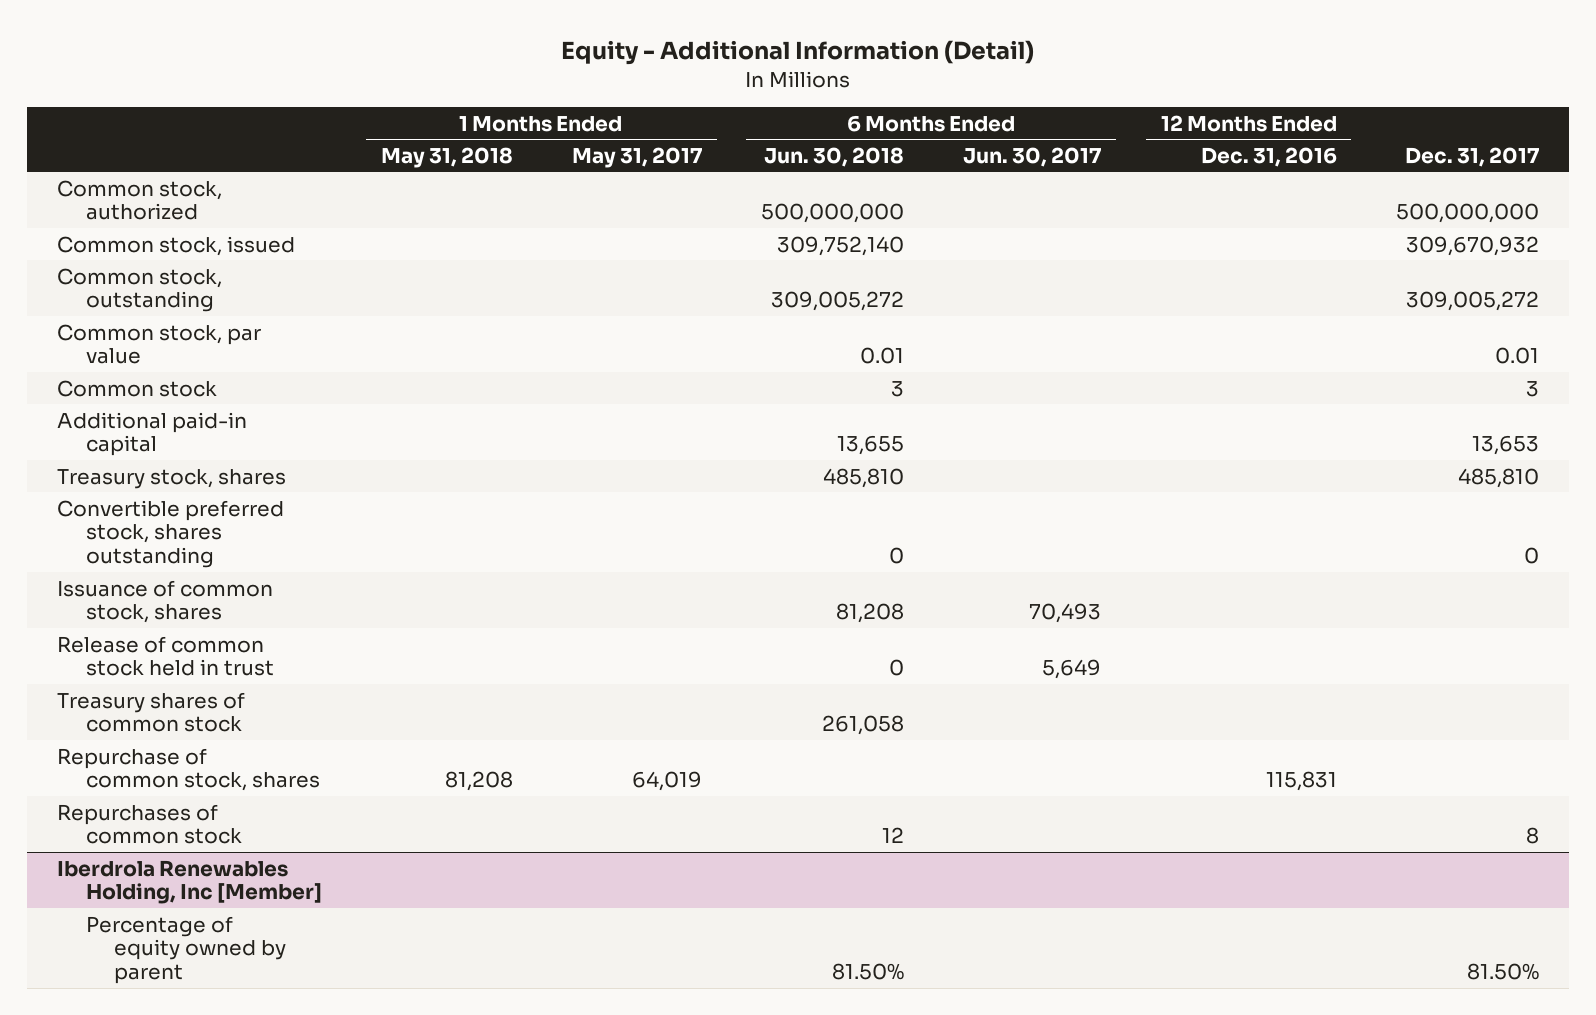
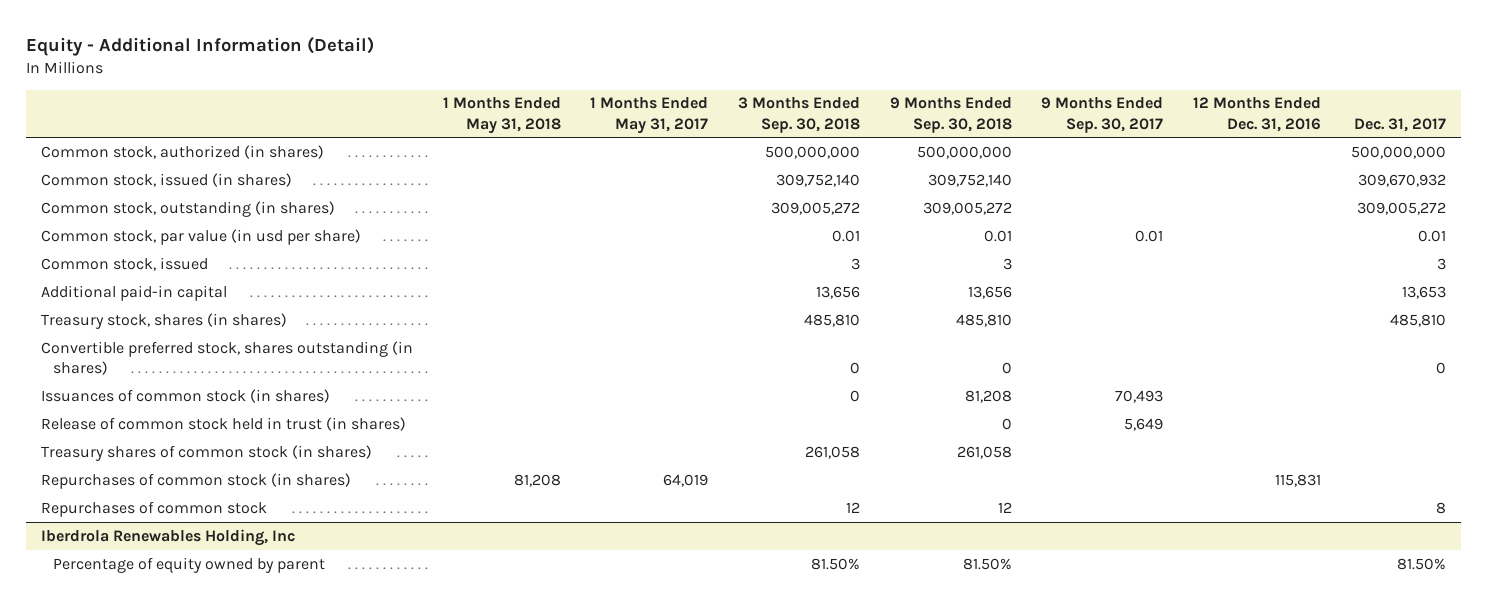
- | 1 Months Ended May 31, 2018 | 1 Months Ended May 31, 2017 | 6 Months Ended Jun. 30, 2018 | 6 Months Ended Jun. 30, 2017 | 12 Months Ended Dec. 31, 2016 | Dec. 31, 2017
+ | 1 Months Ended May 31, 2018 | 1 Months Ended May 31, 2017 | 3 Months Ended Sep. 30, 2018 | 9 Months Ended Sep. 30, 2018 | 9 Months Ended Sep. 30, 2017 | 12 Months Ended Dec. 31, 2016 | Dec. 31, 2017
- Common stock, authorized | | | 500,000,000 | | | 500,000,000
- Common stock, issued | | | 309,752,140 | | | 309,670,932
- Common stock, outstanding | | | 309,005,272 | | | 309,005,272
- Common stock, par value | | | 0.01 | | | 0.01
- Common stock | | | 3 | | | 3
+ Common stock, authorized (in shares) | | | 500,000,000 | 500,000,000 | | | 500,000,000
+ Common stock, issued (in shares) | | | 309,752,140 | 309,752,140 | | | 309,670,932
+ Common stock, outstanding (in shares) | | | 309,005,272 | 309,005,272 | | | 309,005,272
+ Common stock, par value (in usd per share) | | | 0.01 | 0.01 | 0.01 | | 0.01
+ Common stock, issued | | | 3 | 3 | | | 3
- Treasury stock, shares | | | 485,810 | | | 485,810
- Convertible preferred stock, shares outstanding | | | 0 | | | 0
- Issuance of common stock, shares | | | 81,208 | 70,493 | |
- Release of common stock held in trust | | | 0 | 5,649 | |
- Treasury shares of common stock | | | 261,058 | | |
- Repurchase of common stock, shares | 81,208 | 64,019 | | | 115,831 |
+ Treasury stock, shares (in shares) | | | 485,810 | 485,810 | | | 485,810
+ Convertible preferred stock, shares outstanding (in shares) | | | 0 | 0 | | | 0
+ Issuances of common stock (in shares) | | | 0 | 81,208 | 70,493 | |
+ Release of common stock held in trust (in shares) | | | | 0 | 5,649 | |
+ Treasury shares of common stock (in shares) | | | 261,058 | 261,058 | | |
+ Repurchases of common stock (in shares) | 81,208 | 64,019 | | | | 115,831 |
- Iberdrola Renewables Holding, Inc [Member]
+ Iberdrola Renewables Holding, Inc

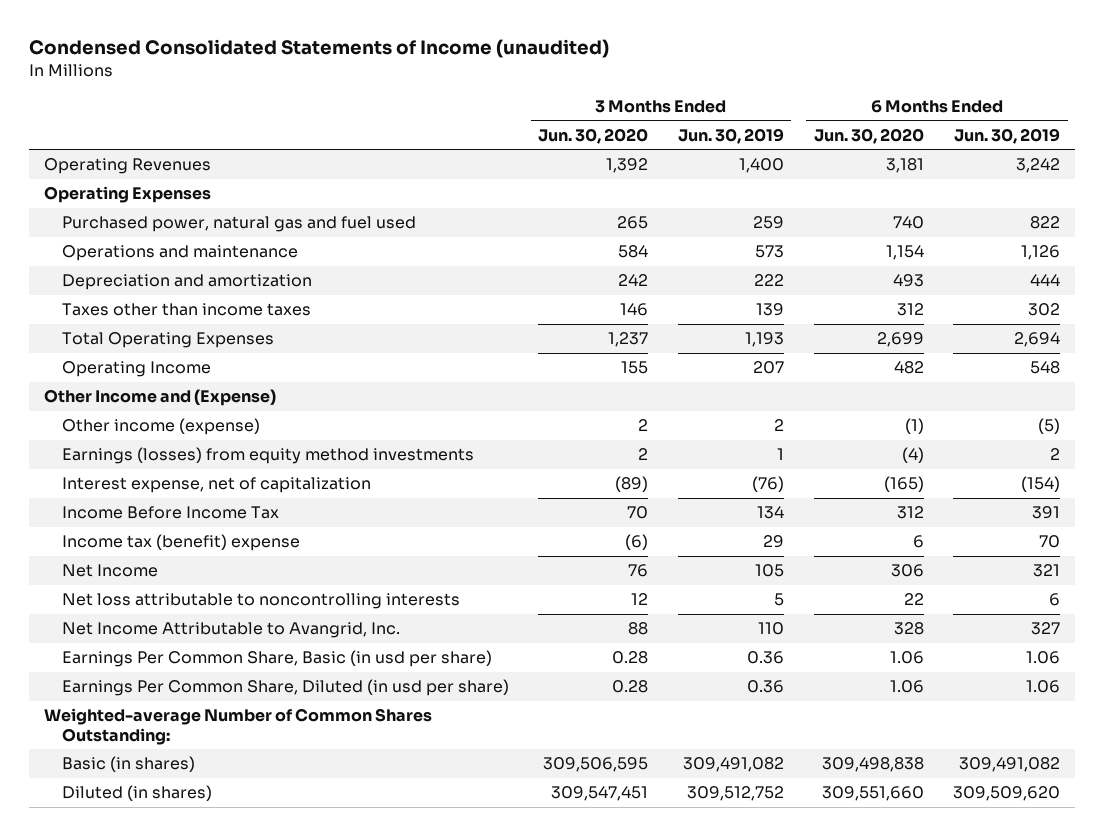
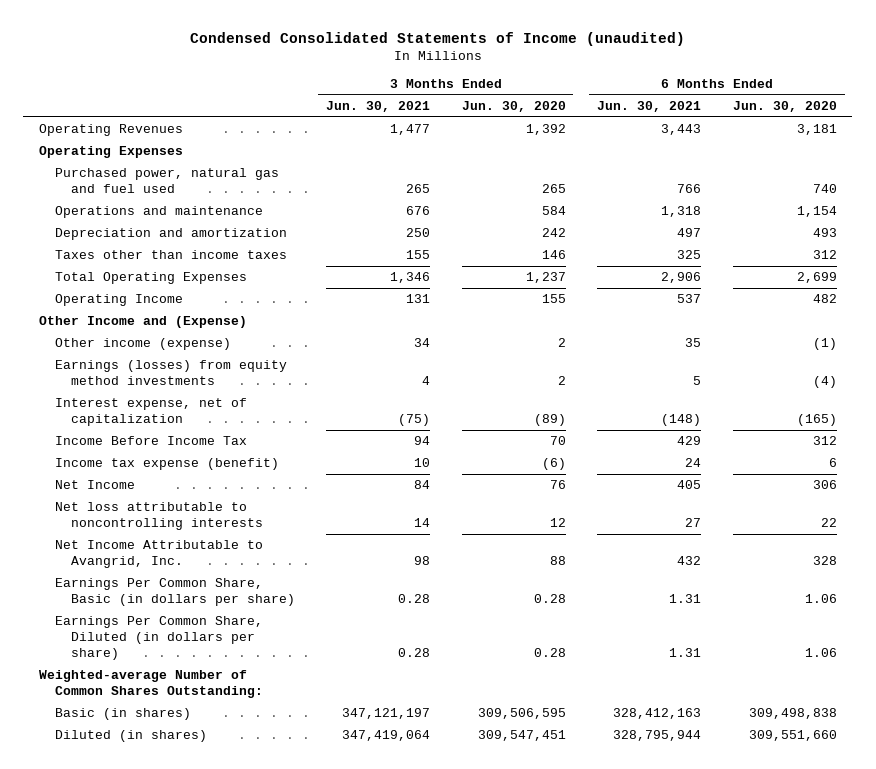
- | 3 Months Ended Jun. 30, 2020 | 3 Months Ended Jun. 30, 2019 | 6 Months Ended Jun. 30, 2020 | 6 Months Ended Jun. 30, 2019
+ | 3 Months Ended Jun. 30, 2021 | 3 Months Ended Jun. 30, 2020 | 6 Months Ended Jun. 30, 2021 | 6 Months Ended Jun. 30, 2020
- Income tax (benefit) expense | (6) | 29 | 6 | 70
+ Income tax expense (benefit) | 10 | (6) | 24 | 6
- Earnings Per Common Share, Basic (in usd per share) | 0.28 | 0.36 | 1.06 | 1.06
- Earnings Per Common Share, Diluted (in usd per share) | 0.28 | 0.36 | 1.06 | 1.06
+ Earnings Per Common Share, Basic (in dollars per share) | 0.28 | 0.28 | 1.31 | 1.06
+ Earnings Per Common Share, Diluted (in dollars per share) | 0.28 | 0.28 | 1.31 | 1.06

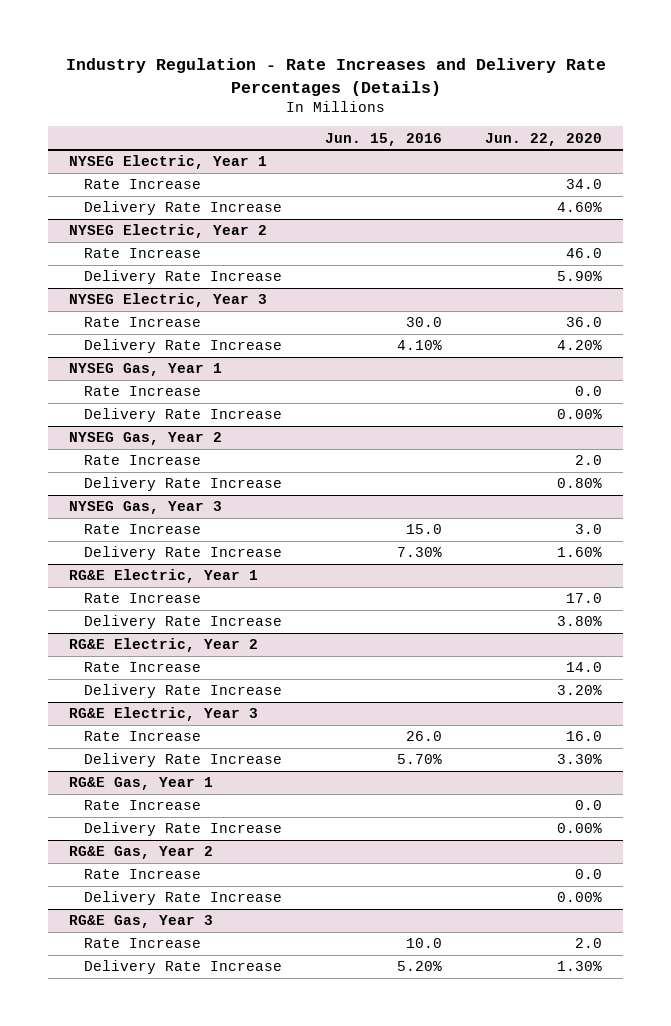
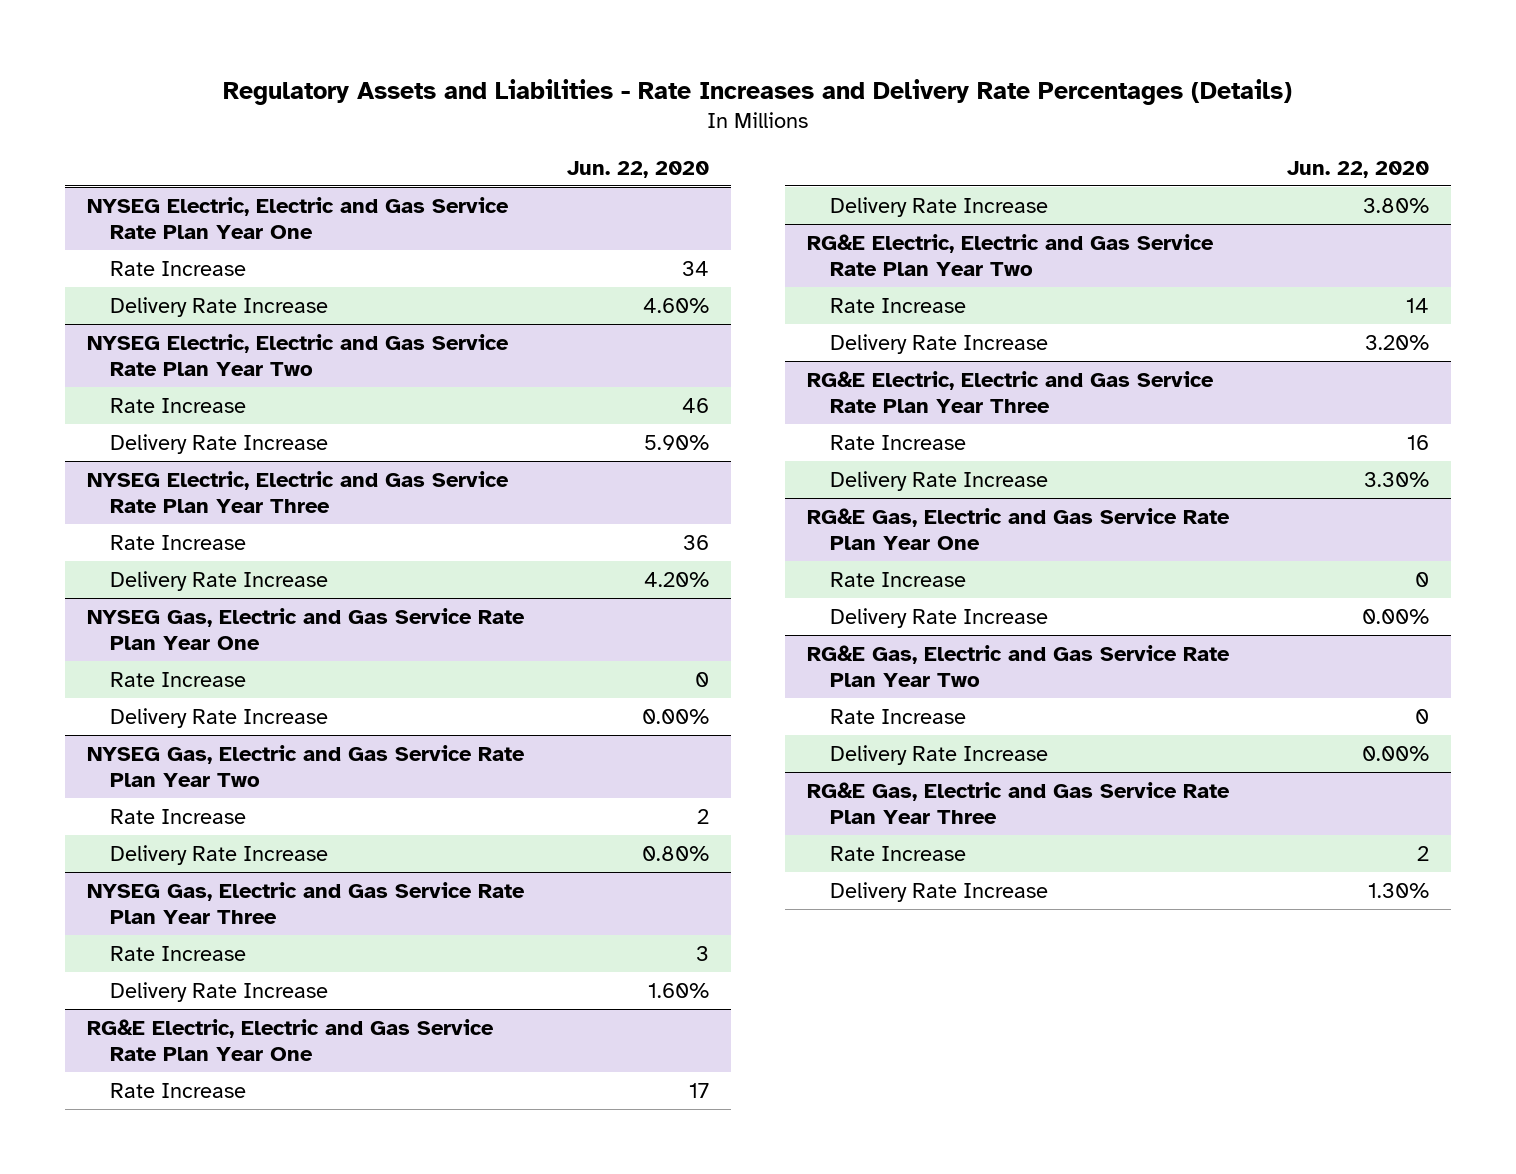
- Industry Regulation - Rate Increases and Delivery Rate Percentages (Details)
+ Regulatory Assets and Liabilities - Rate Increases and Delivery Rate Percentages (Details)
- | Jun. 15, 2016 | Jun. 22, 2020
+ | Jun. 22, 2020
- NYSEG Electric, Year 1
- Rate Increase | | 34.0
+ NYSEG Electric, Electric and Gas Service Rate Plan Year One
+ Rate Increase | 34
- NYSEG Electric, Year 2
- Rate Increase | | 46.0
+ NYSEG Electric, Electric and Gas Service Rate Plan Year Two
+ Rate Increase | 46
- NYSEG Electric, Year 3
- Rate Increase | 30.0 | 36.0
+ NYSEG Electric, Electric and Gas Service Rate Plan Year Three
+ Rate Increase | 36
- NYSEG Gas, Year 1
- Rate Increase | | 0.0
+ NYSEG Gas, Electric and Gas Service Rate Plan Year One
+ Rate Increase | 0
- NYSEG Gas, Year 2
- Rate Increase | | 2.0
+ NYSEG Gas, Electric and Gas Service Rate Plan Year Two
+ Rate Increase | 2
- NYSEG Gas, Year 3
- Rate Increase | 15.0 | 3.0
+ NYSEG Gas, Electric and Gas Service Rate Plan Year Three
+ Rate Increase | 3
- RG&E Electric, Year 1
- Rate Increase | | 17.0
+ RG&E Electric, Electric and Gas Service Rate Plan Year One
+ Rate Increase | 17
- RG&E Electric, Year 2
- Rate Increase | | 14.0
+ RG&E Electric, Electric and Gas Service Rate Plan Year Two
+ Rate Increase | 14
- RG&E Electric, Year 3
- Rate Increase | 26.0 | 16.0
+ RG&E Electric, Electric and Gas Service Rate Plan Year Three
+ Rate Increase | 16
- RG&E Gas, Year 1
- Rate Increase | | 0.0
+ RG&E Gas, Electric and Gas Service Rate Plan Year One
+ Rate Increase | 0
- RG&E Gas, Year 2
- Rate Increase | | 0.0
+ RG&E Gas, Electric and Gas Service Rate Plan Year Two
+ Rate Increase | 0
- RG&E Gas, Year 3
- Rate Increase | 10.0 | 2.0
+ RG&E Gas, Electric and Gas Service Rate Plan Year Three
+ Rate Increase | 2

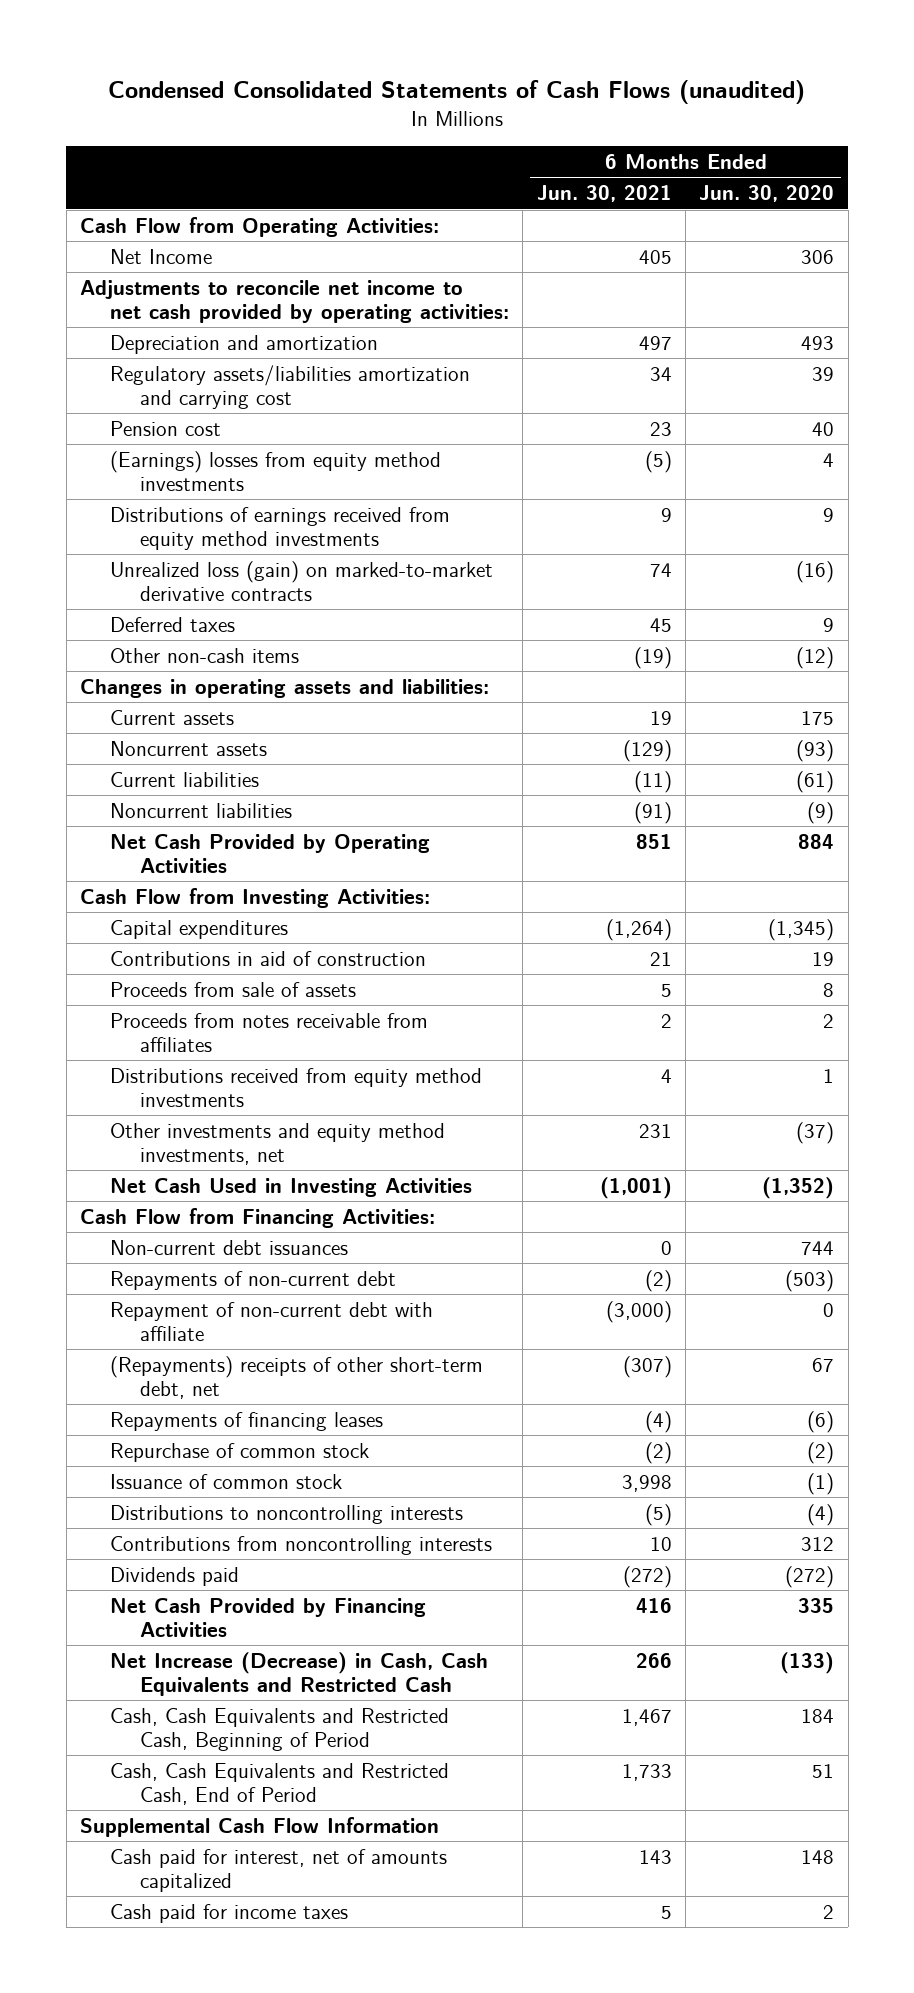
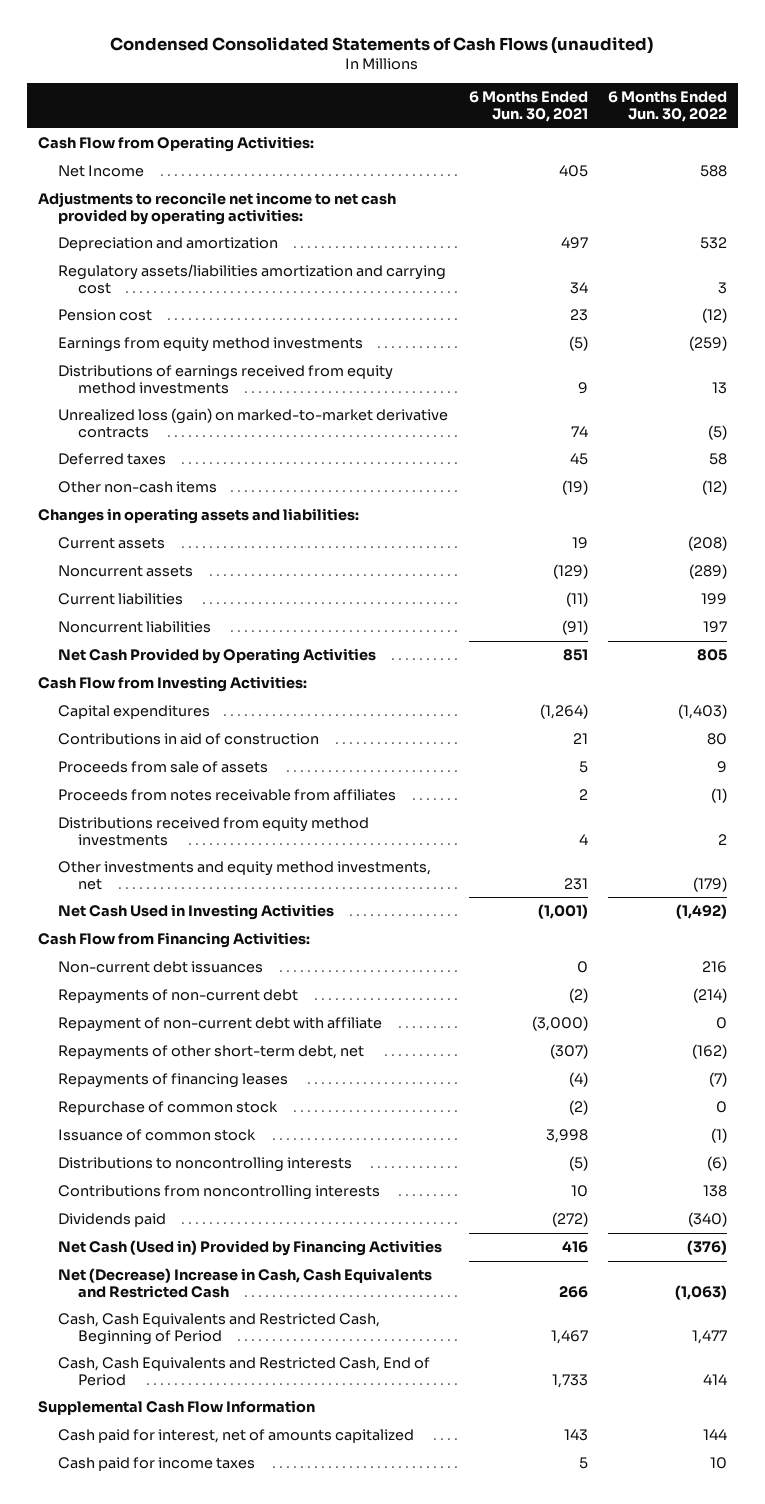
- | 6 Months Ended Jun. 30, 2021 | 6 Months Ended Jun. 30, 2020
+ | 6 Months Ended Jun. 30, 2021 | 6 Months Ended Jun. 30, 2022
- (Earnings) losses from equity method investments | (5) | 4
+ Earnings from equity method investments | (5) | (259)
- (Repayments) receipts of other short-term debt, net | (307) | 67
+ Repayments of other short-term debt, net | (307) | (162)
- Net Cash Provided by Financing Activities | 416 | 335
- Net Increase (Decrease) in Cash, Cash Equivalents and Restricted Cash | 266 | (133)
+ Net Cash (Used in) Provided by Financing Activities | 416 | (376)
+ Net (Decrease) Increase in Cash, Cash Equivalents and Restricted Cash | 266 | (1,063)

